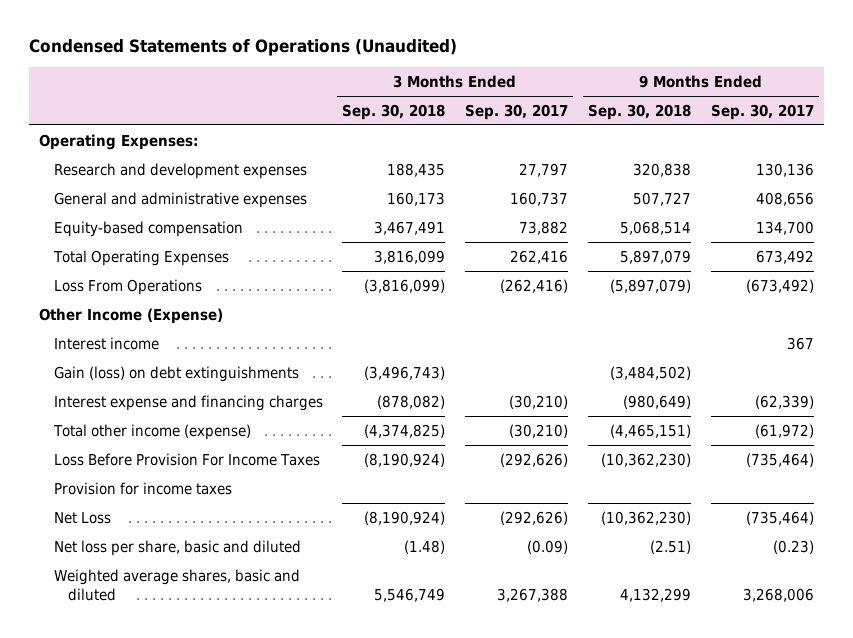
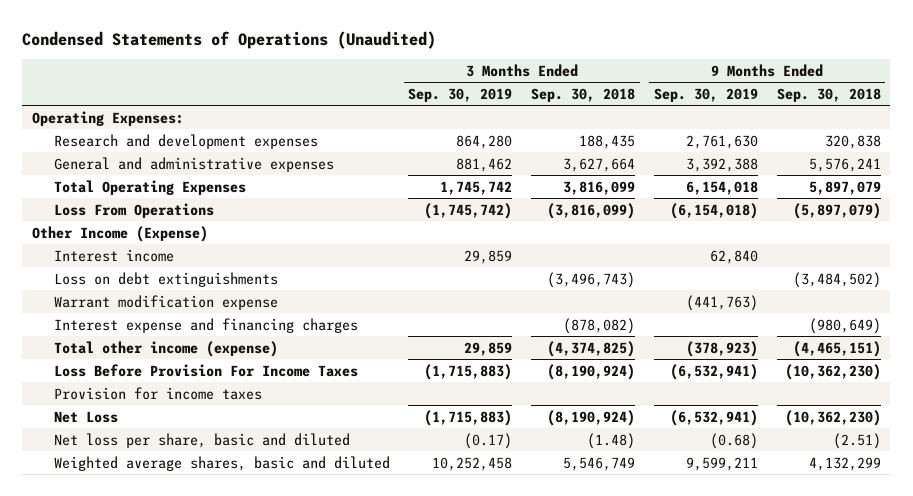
- | 3 Months Ended Sep. 30, 2018 | 3 Months Ended Sep. 30, 2017 | 9 Months Ended Sep. 30, 2018 | 9 Months Ended Sep. 30, 2017
+ | 3 Months Ended Sep. 30, 2019 | 3 Months Ended Sep. 30, 2018 | 9 Months Ended Sep. 30, 2019 | 9 Months Ended Sep. 30, 2018
- General and administrative expenses | 160,173 | 160,737 | 507,727 | 408,656
- Equity-based compensation | 3,467,491 | 73,882 | 5,068,514 | 134,700
+ General and administrative expenses | 881,462 | 3,627,664 | 3,392,388 | 5,576,241
- Gain (loss) on debt extinguishments | (3,496,743) | | (3,484,502) |
+ Loss on debt extinguishments | | (3,496,743) | | (3,484,502)
+ Warrant modification expense | | | (441,763) |

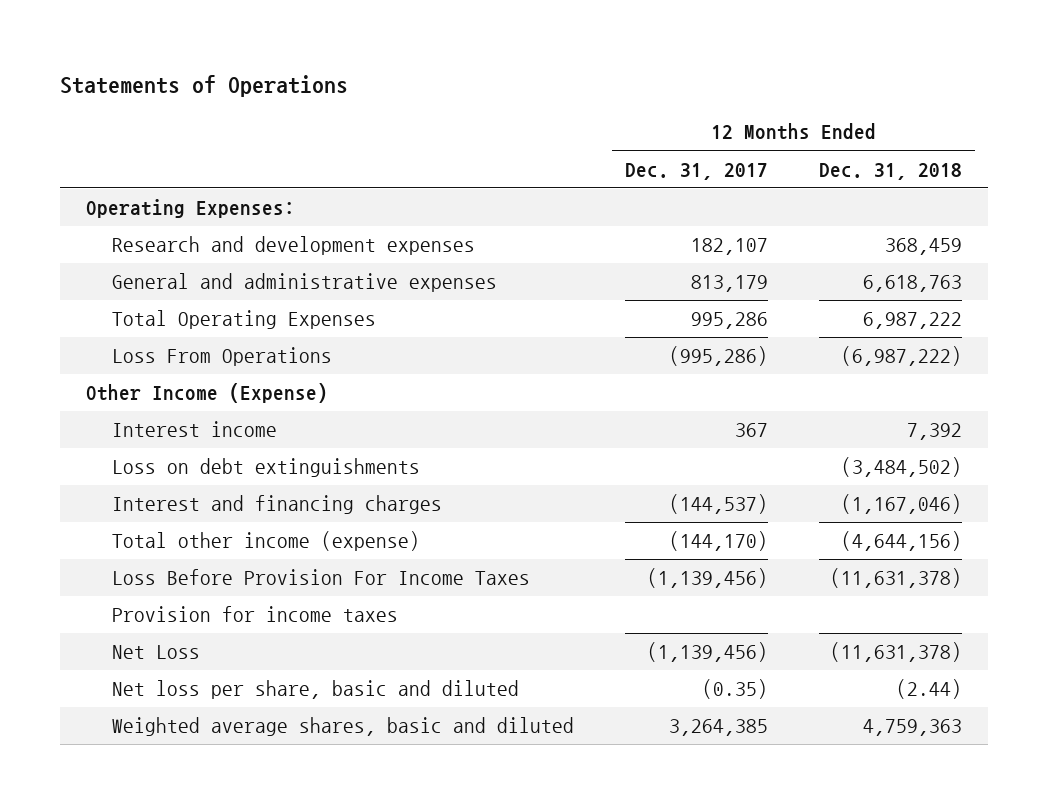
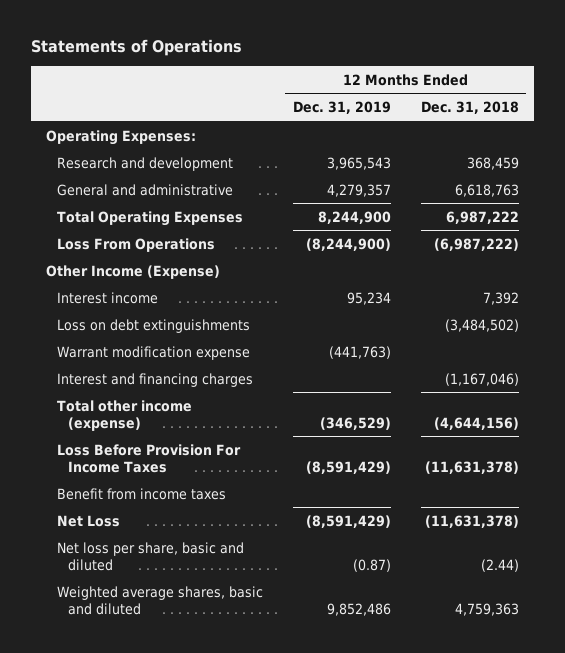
- | 12 Months Ended Dec. 31, 2017 | 12 Months Ended Dec. 31, 2018
+ | 12 Months Ended Dec. 31, 2019 | 12 Months Ended Dec. 31, 2018
- Research and development expenses | 182,107 | 368,459
- General and administrative expenses | 813,179 | 6,618,763
+ Research and development | 3,965,543 | 368,459
+ General and administrative | 4,279,357 | 6,618,763
+ Warrant modification expense | (441,763) |
- Provision for income taxes
+ Benefit from income taxes

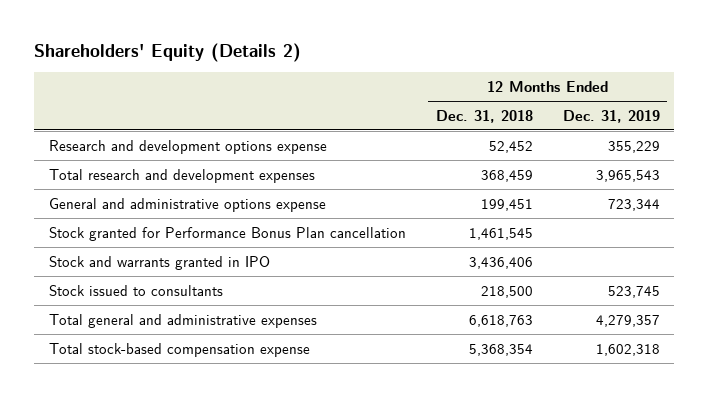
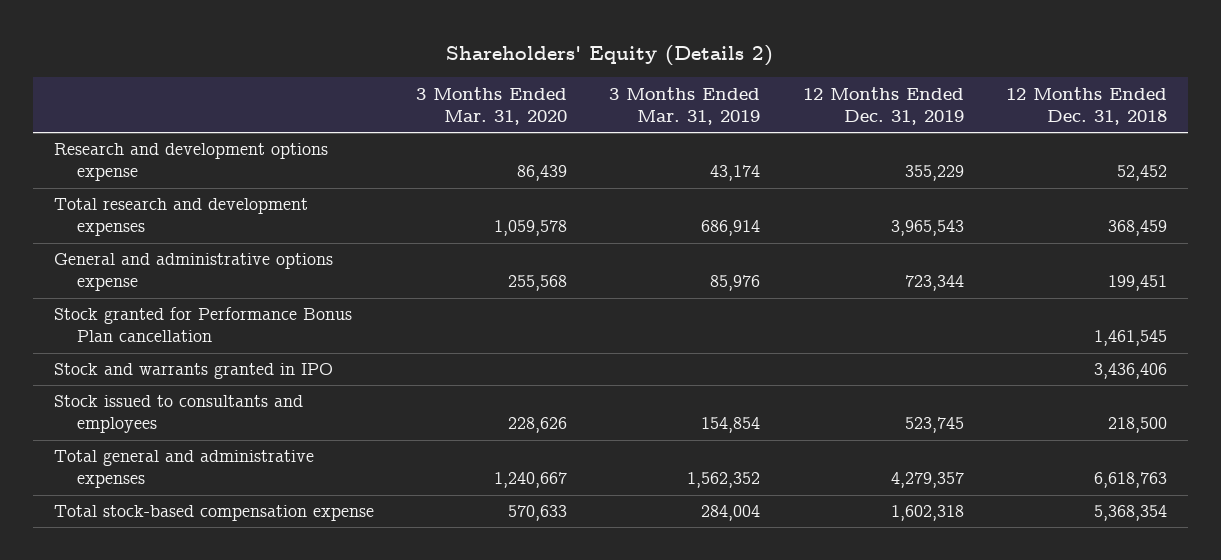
- | 12 Months Ended Dec. 31, 2018 | 12 Months Ended Dec. 31, 2019
+ | 3 Months Ended Mar. 31, 2020 | 3 Months Ended Mar. 31, 2019 | 12 Months Ended Dec. 31, 2019 | 12 Months Ended Dec. 31, 2018
- Stock issued to consultants | 218,500 | 523,745
+ Stock issued to consultants and employees | 228,626 | 154,854 | 523,745 | 218,500

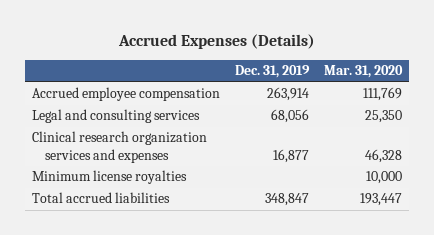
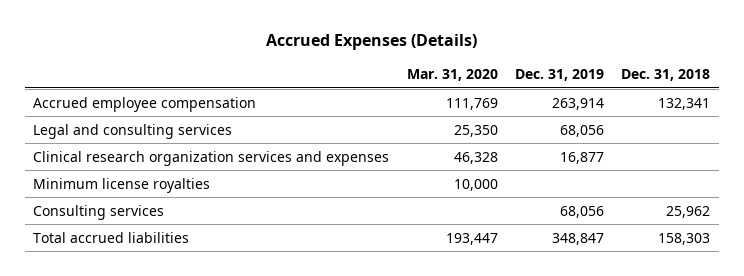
- | Dec. 31, 2019 | Mar. 31, 2020
+ | Mar. 31, 2020 | Dec. 31, 2019 | Dec. 31, 2018
+ Consulting services | | 68,056 | 25,962

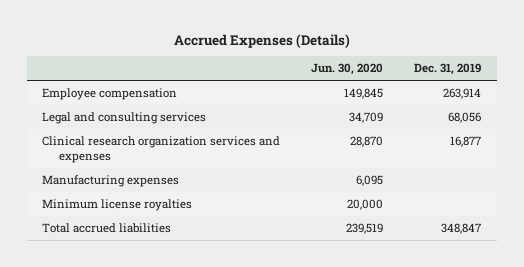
- | Mar. 31, 2020 | Dec. 31, 2019 | Dec. 31, 2018
+ | Jun. 30, 2020 | Dec. 31, 2019
- Accrued employee compensation | 111,769 | 263,914 | 132,341
+ Employee compensation | 149,845 | 263,914
+ Manufacturing expenses | 6,095 |
- Consulting services | | 68,056 | 25,962

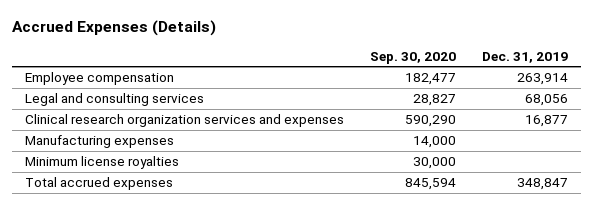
- | Jun. 30, 2020 | Dec. 31, 2019
+ | Sep. 30, 2020 | Dec. 31, 2019
- Total accrued liabilities | 239,519 | 348,847
+ Total accrued expenses | 845,594 | 348,847

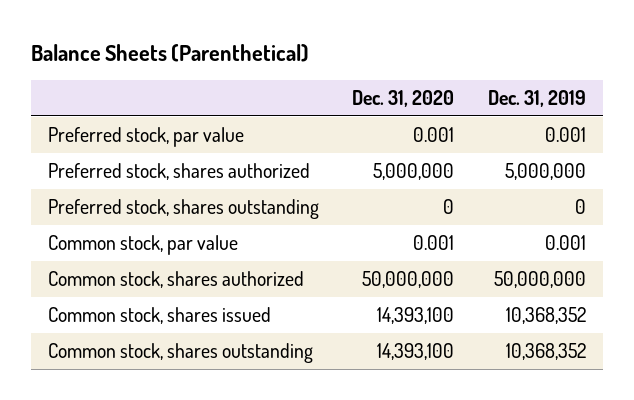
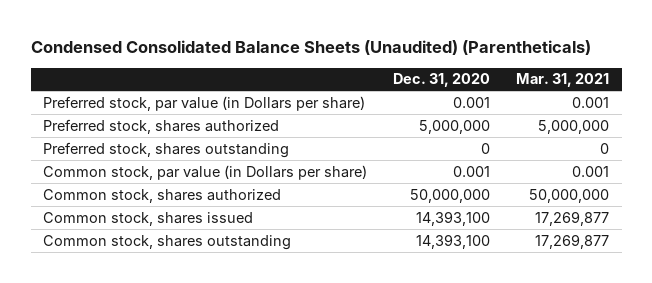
- Balance Sheets (Parenthetical)
+ Condensed Consolidated Balance Sheets (Unaudited) (Parentheticals)
- | Dec. 31, 2020 | Dec. 31, 2019
+ | Dec. 31, 2020 | Mar. 31, 2021
- Preferred stock, par value | 0.001 | 0.001
+ Preferred stock, par value (in Dollars per share) | 0.001 | 0.001
- Common stock, par value | 0.001 | 0.001
+ Common stock, par value (in Dollars per share) | 0.001 | 0.001

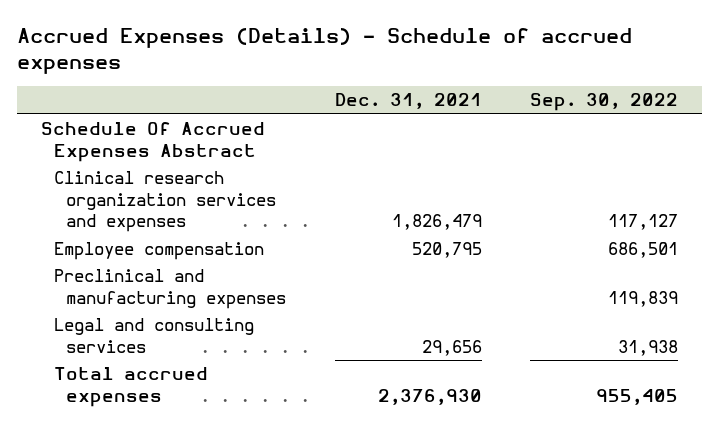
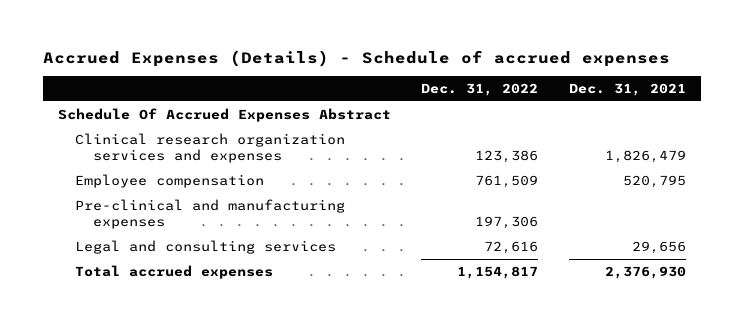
- | Dec. 31, 2021 | Sep. 30, 2022
+ | Dec. 31, 2022 | Dec. 31, 2021
- Preclinical and manufacturing expenses | | 119,839
+ Pre-clinical and manufacturing expenses | 197,306 |

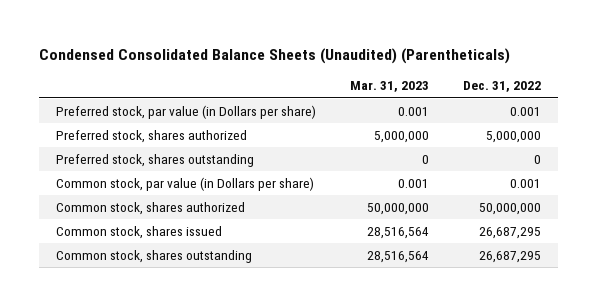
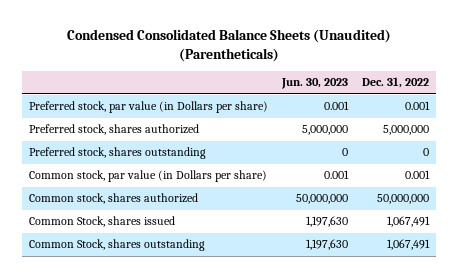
- | Mar. 31, 2023 | Dec. 31, 2022
+ | Jun. 30, 2023 | Dec. 31, 2022
- Common stock, shares issued | 28,516,564 | 26,687,295
- Common stock, shares outstanding | 28,516,564 | 26,687,295
+ Common Stock, shares issued | 1,197,630 | 1,067,491
+ Common Stock, shares outstanding | 1,197,630 | 1,067,491

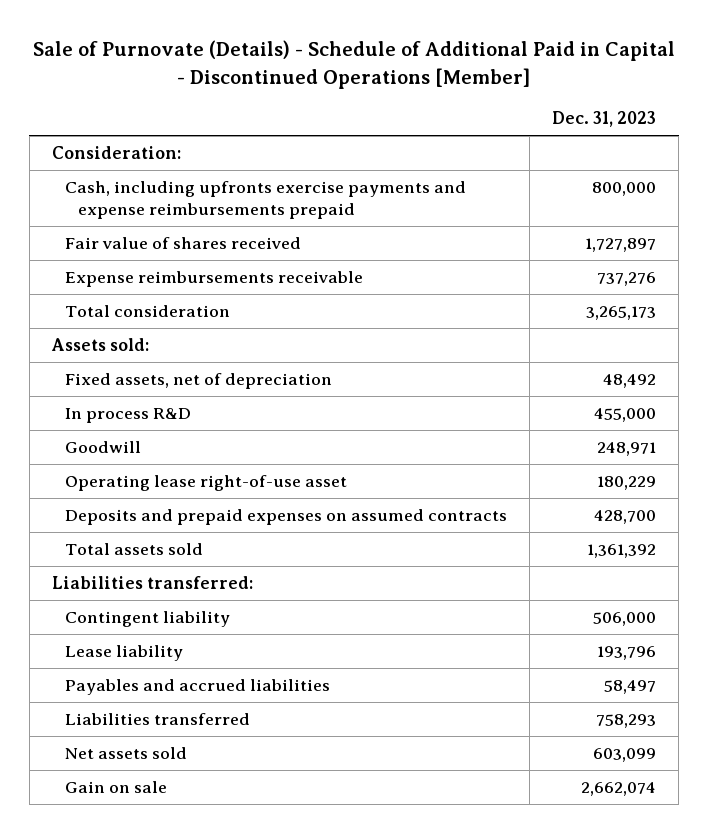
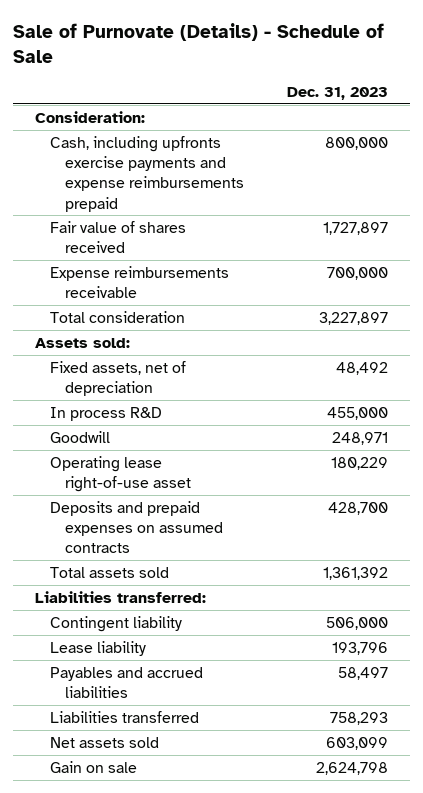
- Sale of Purnovate (Details) - Schedule of Additional Paid in Capital - Discontinued Operations [Member]
+ Sale of Purnovate (Details) - Schedule of Sale
- Expense reimbursements receivable | 737,276
- Total consideration | 3,265,173
+ Expense reimbursements receivable | 700,000
+ Total consideration | 3,227,897
- Gain on sale | 2,662,074
+ Gain on sale | 2,624,798

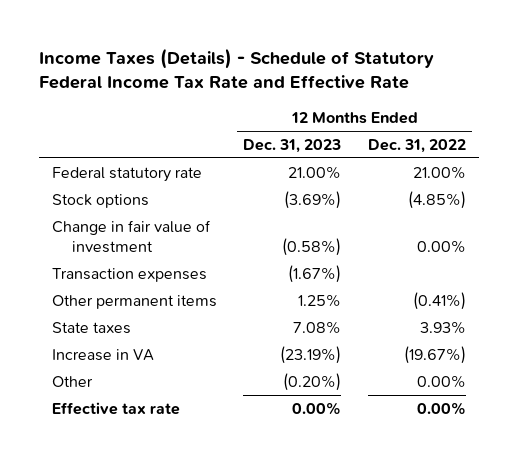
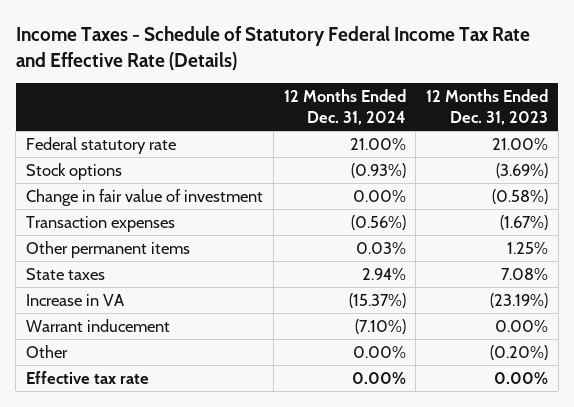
- Income Taxes (Details) - Schedule of Statutory Federal Income Tax Rate and Effective Rate
+ Income Taxes - Schedule of Statutory Federal Income Tax Rate and Effective Rate (Details)
- | 12 Months Ended Dec. 31, 2023 | 12 Months Ended Dec. 31, 2022
+ | 12 Months Ended Dec. 31, 2024 | 12 Months Ended Dec. 31, 2023
+ Warrant inducement | (7.10%) | 0.00%

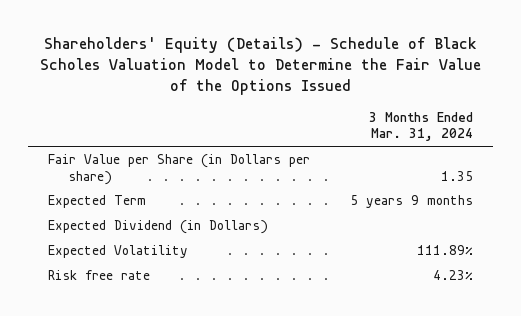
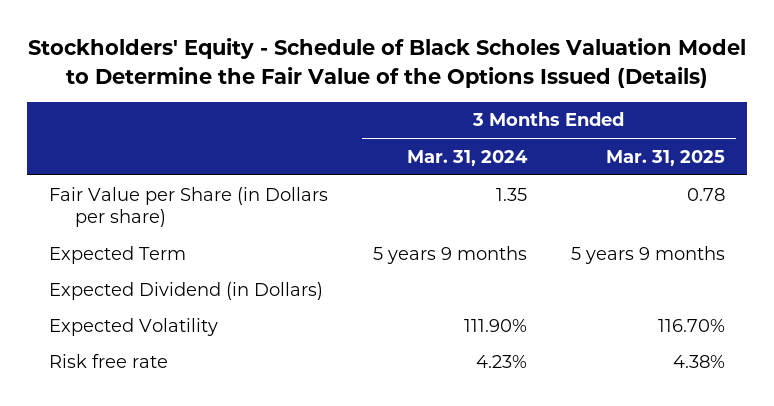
- Shareholders' Equity (Details) - Schedule of Black Scholes Valuation Model to Determine the Fair Value of the Options Issued
+ Stockholders' Equity - Schedule of Black Scholes Valuation Model to Determine the Fair Value of the Options Issued (Details)
- | 3 Months Ended Mar. 31, 2024
+ | 3 Months Ended Mar. 31, 2024 | 3 Months Ended Mar. 31, 2025
- Expected Volatility | 111.89%
+ Expected Volatility | 111.90% | 116.70%

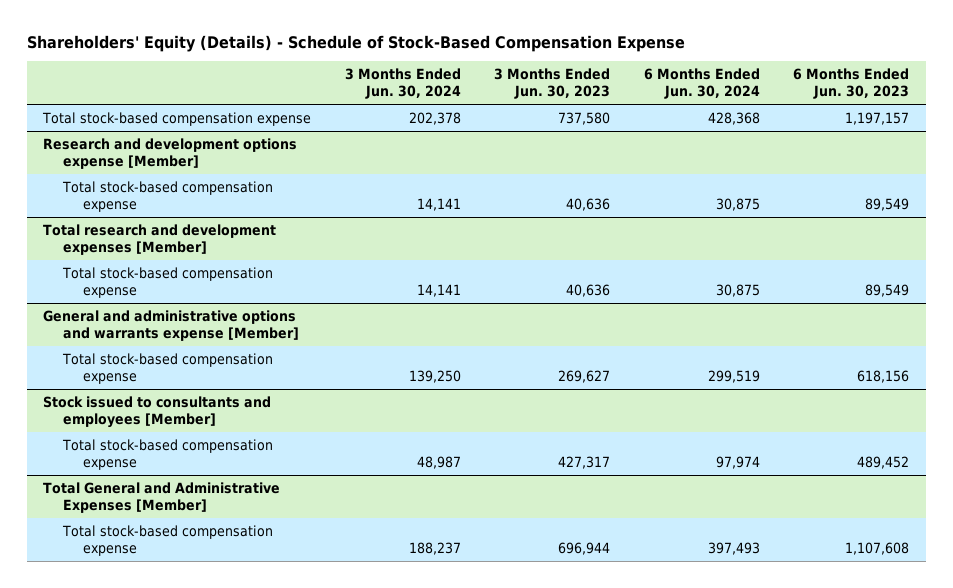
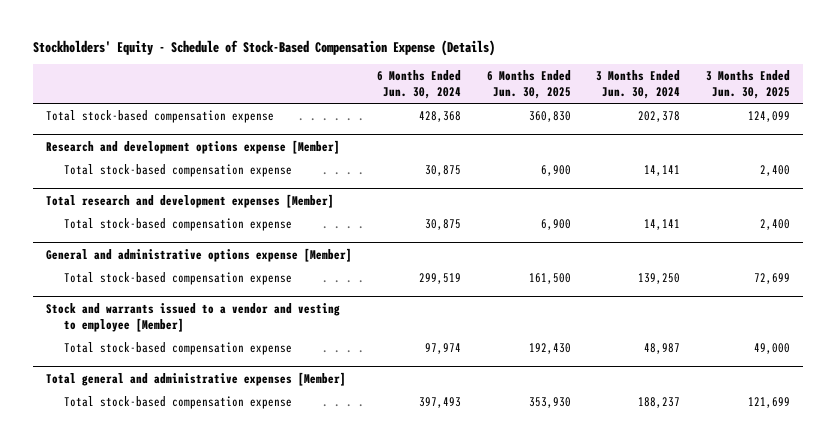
- Shareholders' Equity (Details) - Schedule of Stock-Based Compensation Expense
+ Stockholders' Equity - Schedule of Stock-Based Compensation Expense (Details)
- | 3 Months Ended Jun. 30, 2024 | 3 Months Ended Jun. 30, 2023 | 6 Months Ended Jun. 30, 2024 | 6 Months Ended Jun. 30, 2023
+ | 6 Months Ended Jun. 30, 2024 | 6 Months Ended Jun. 30, 2025 | 3 Months Ended Jun. 30, 2024 | 3 Months Ended Jun. 30, 2025
- General and administrative options and warrants expense [Member]
+ General and administrative options expense [Member]
- Stock issued to consultants and employees [Member]
+ Stock and warrants issued to a vendor and vesting to employee [Member]
- Total General and Administrative Expenses [Member]
+ Total general and administrative expenses [Member]

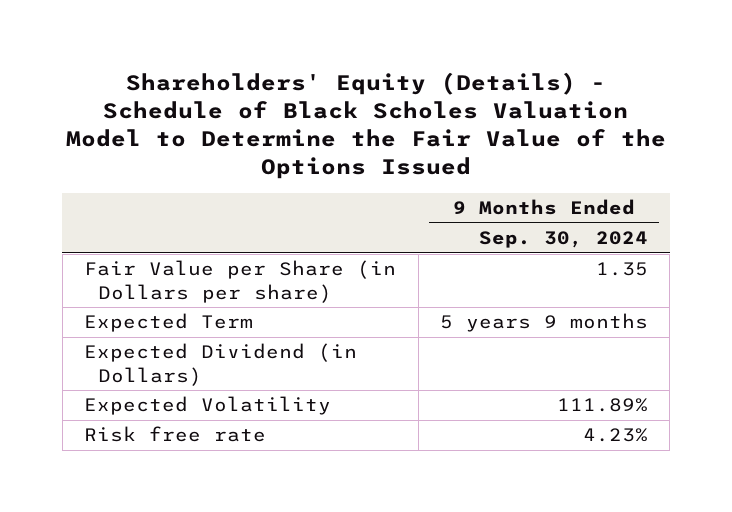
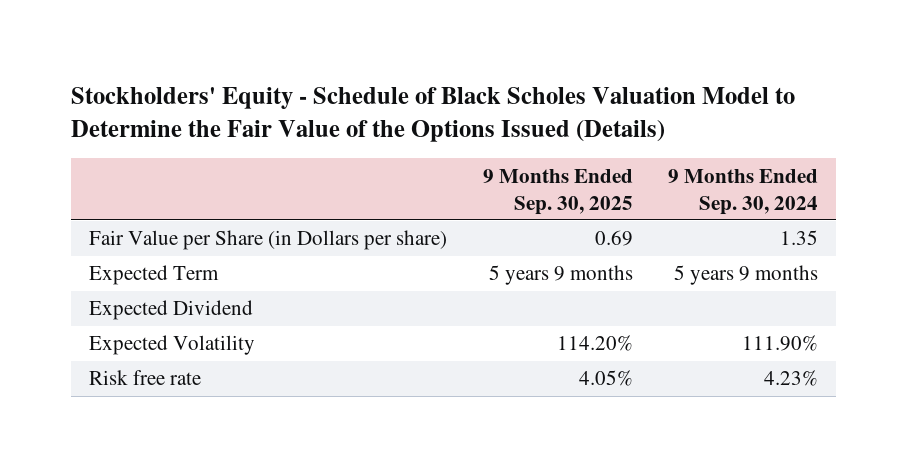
- Shareholders' Equity (Details) - Schedule of Black Scholes Valuation Model to Determine the Fair Value of the Options Issued
+ Stockholders' Equity - Schedule of Black Scholes Valuation Model to Determine the Fair Value of the Options Issued (Details)
- | 9 Months Ended Sep. 30, 2024
+ | 9 Months Ended Sep. 30, 2025 | 9 Months Ended Sep. 30, 2024
- Expected Dividend (in Dollars)
- Expected Volatility | 111.89%
+ Expected Dividend
+ Expected Volatility | 114.20% | 111.90%

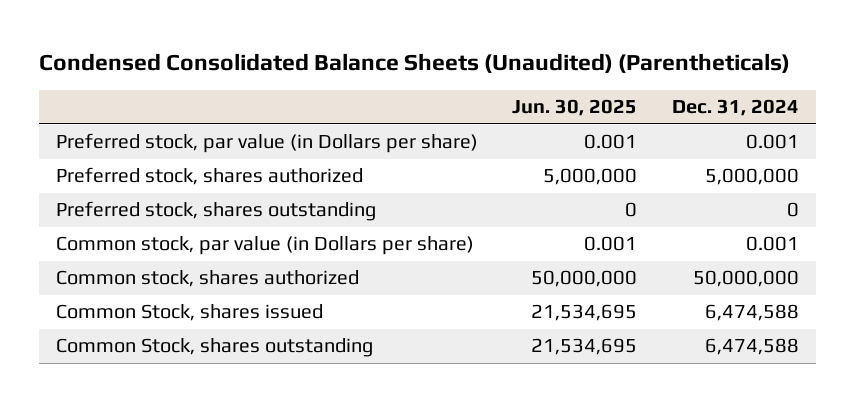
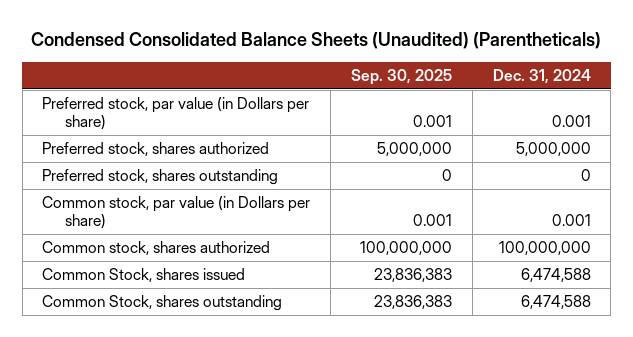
- | Jun. 30, 2025 | Dec. 31, 2024
+ | Sep. 30, 2025 | Dec. 31, 2024
- Common stock, shares authorized | 50,000,000 | 50,000,000
+ Common stock, shares authorized | 100,000,000 | 100,000,000

